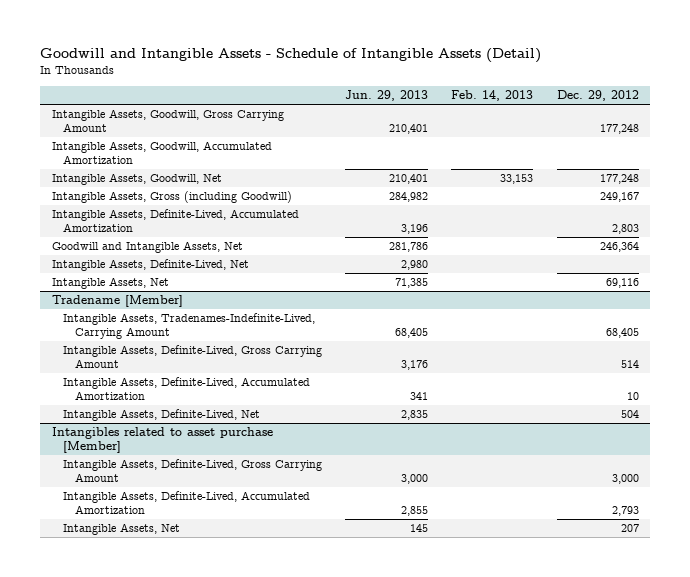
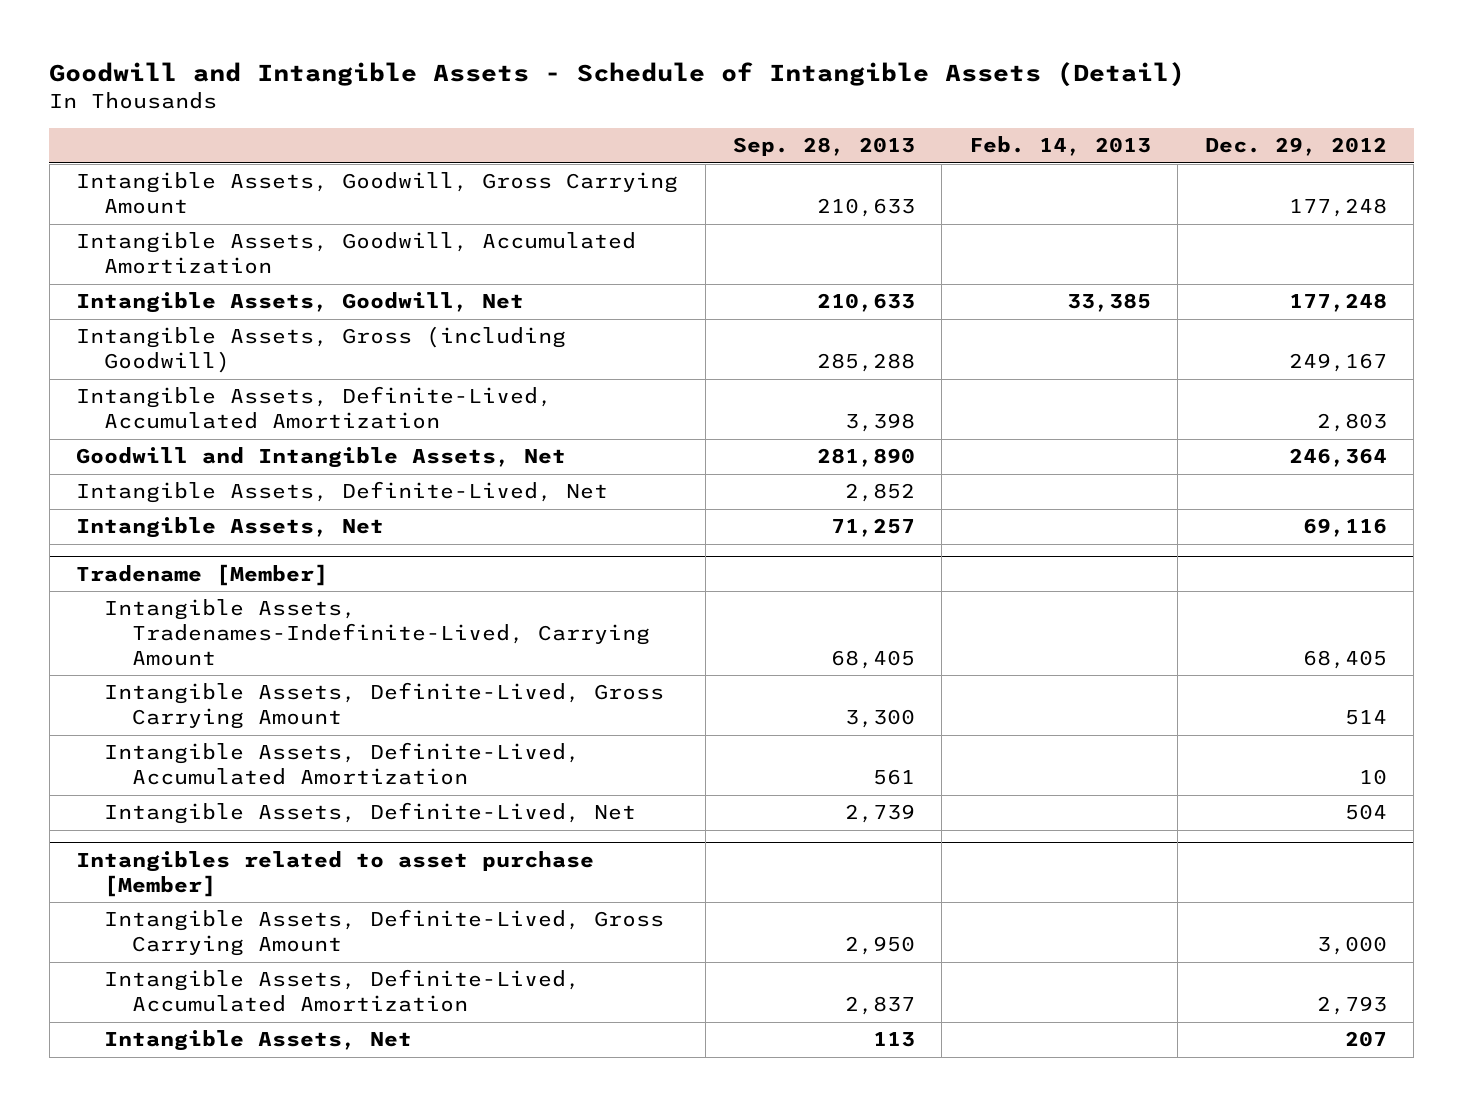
- | Jun. 29, 2013 | Feb. 14, 2013 | Dec. 29, 2012
+ | Sep. 28, 2013 | Feb. 14, 2013 | Dec. 29, 2012
- Intangible Assets, Goodwill, Net | 210,401 | 33,153 | 177,248
+ Intangible Assets, Goodwill, Net | 210,633 | 33,385 | 177,248

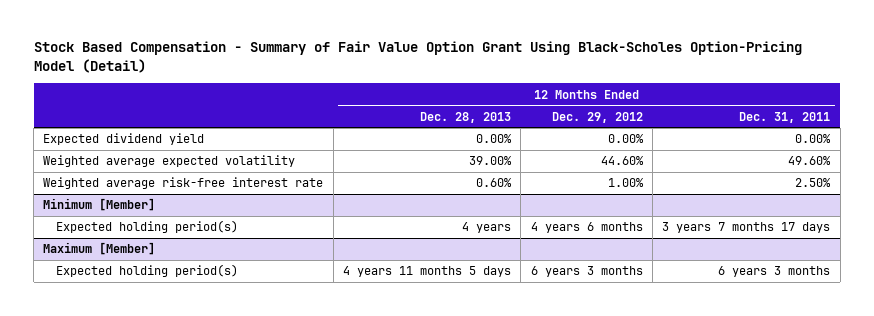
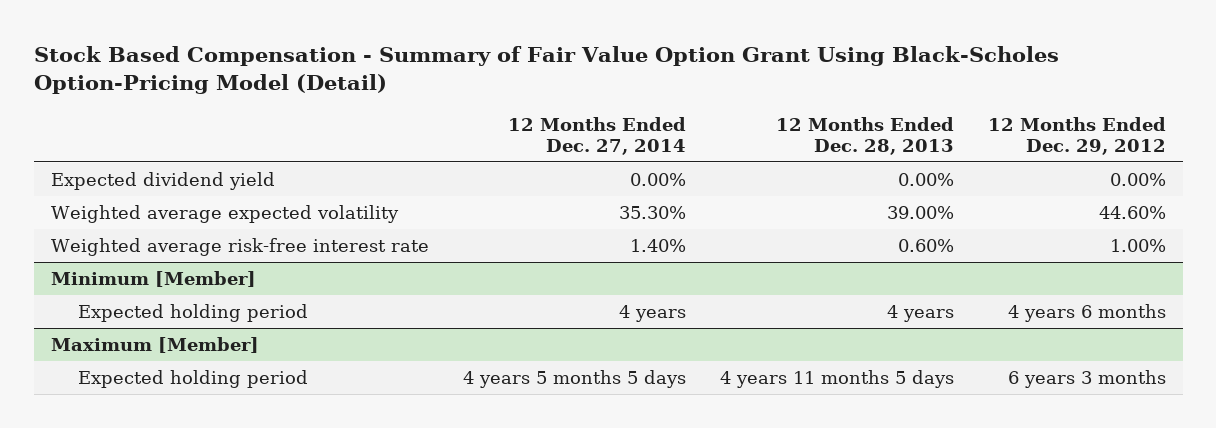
- | 12 Months Ended Dec. 28, 2013 | 12 Months Ended Dec. 29, 2012 | 12 Months Ended Dec. 31, 2011
+ | 12 Months Ended Dec. 27, 2014 | 12 Months Ended Dec. 28, 2013 | 12 Months Ended Dec. 29, 2012
@ Minimum [Member]
- Expected holding period(s) | 4 years | 4 years 6 months | 3 years 7 months 17 days
+ Expected holding period | 4 years | 4 years | 4 years 6 months
@ Maximum [Member]
- Expected holding period(s) | 4 years 11 months 5 days | 6 years 3 months | 6 years 3 months
+ Expected holding period | 4 years 5 months 5 days | 4 years 11 months 5 days | 6 years 3 months

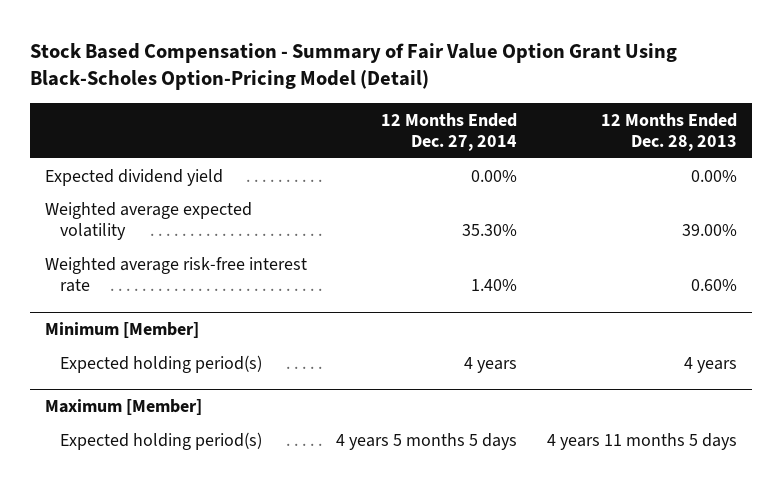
- | 12 Months Ended Dec. 27, 2014 | 12 Months Ended Dec. 28, 2013 | 12 Months Ended Dec. 29, 2012
+ | 12 Months Ended Dec. 27, 2014 | 12 Months Ended Dec. 28, 2013
@ Minimum [Member]
- Expected holding period | 4 years | 4 years | 4 years 6 months
+ Expected holding period(s) | 4 years | 4 years
@ Maximum [Member]
- Expected holding period | 4 years 5 months 5 days | 4 years 11 months 5 days | 6 years 3 months
+ Expected holding period(s) | 4 years 5 months 5 days | 4 years 11 months 5 days

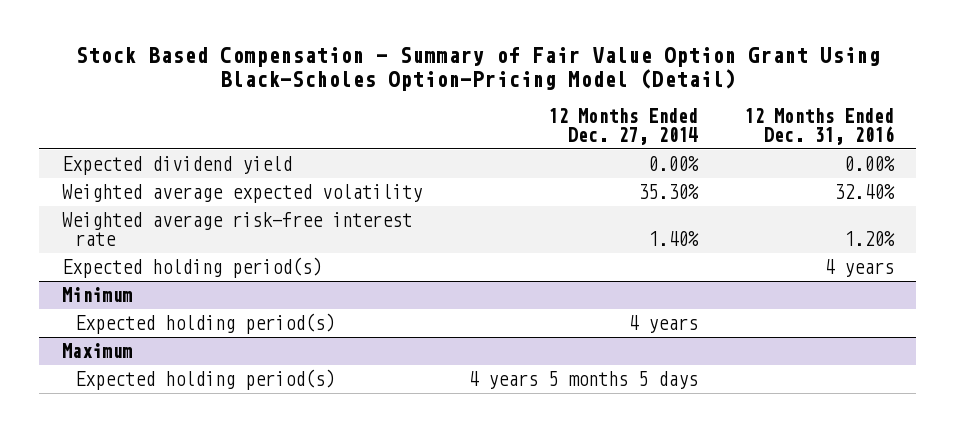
- | 12 Months Ended Dec. 27, 2014 | 12 Months Ended Dec. 28, 2013
+ | 12 Months Ended Dec. 27, 2014 | 12 Months Ended Dec. 31, 2016
- Minimum [Member]
+ Expected holding period(s) | | 4 years
+ Minimum
- Maximum [Member]
+ Maximum

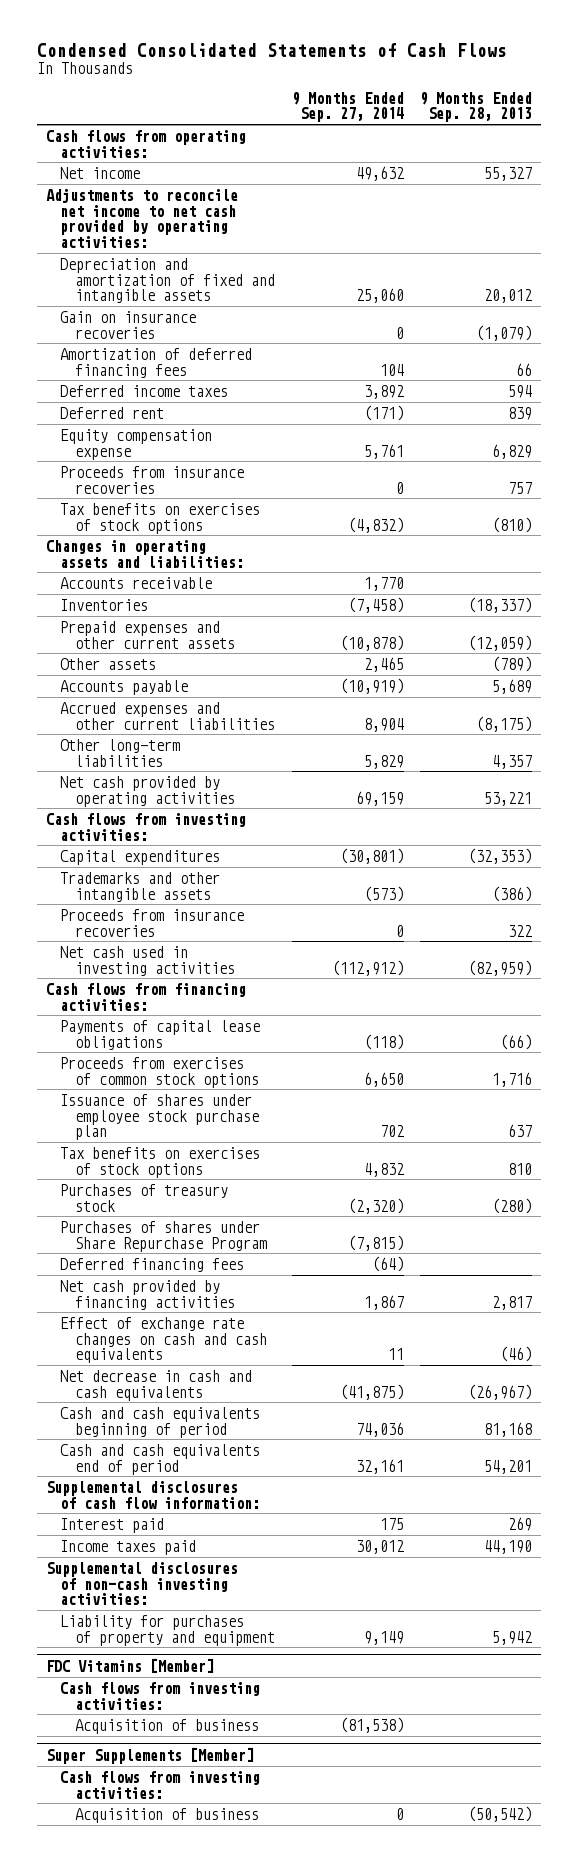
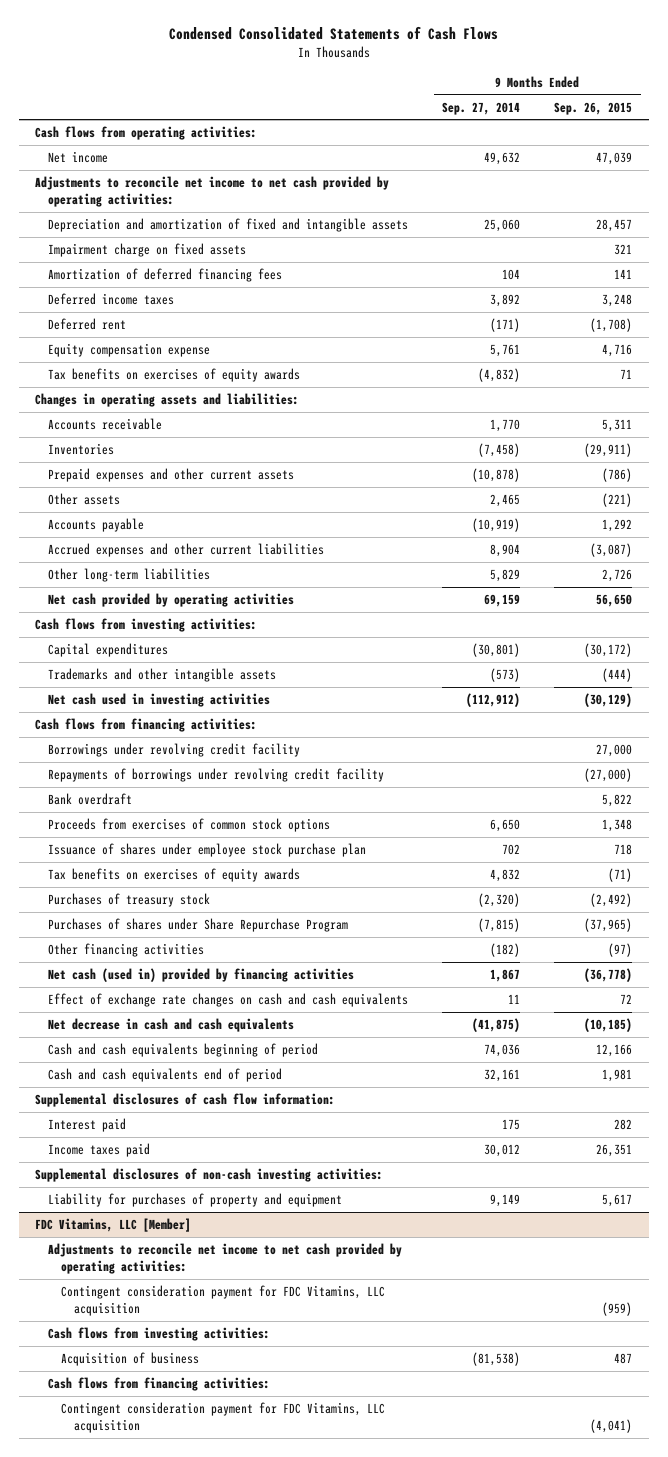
- | 9 Months Ended Sep. 27, 2014 | 9 Months Ended Sep. 28, 2013
+ | 9 Months Ended Sep. 27, 2014 | 9 Months Ended Sep. 26, 2015
- Gain on insurance recoveries | 0 | (1,079)
+ Impairment charge on fixed assets | | 321
- Proceeds from insurance recoveries | 0 | 757
- Tax benefits on exercises of stock options | (4,832) | (810)
+ Tax benefits on exercises of equity awards | (4,832) | 71
- Proceeds from insurance recoveries | 0 | 322
- Payments of capital lease obligations | (118) | (66)
+ Borrowings under revolving credit facility | | 27,000
+ Repayments of borrowings under revolving credit facility | | (27,000)
+ Bank overdraft | | 5,822
- Tax benefits on exercises of stock options | 4,832 | 810
+ Tax benefits on exercises of equity awards | 4,832 | (71)
- Deferred financing fees | (64) |
- Net cash provided by financing activities | 1,867 | 2,817
+ Other financing activities | (182) | (97)
+ Net cash (used in) provided by financing activities | 1,867 | (36,778)
- FDC Vitamins [Member]
+ FDC Vitamins, LLC [Member]
+ Adjustments to reconcile net income to net cash provided by operating activities:
+ Contingent consideration payment for FDC Vitamins, LLC acquisition | | (959)
- Super Supplements [Member]
- Cash flows from investing activities:
- Acquisition of business | 0 | (50,542)
+ Cash flows from financing activities:
+ Contingent consideration payment for FDC Vitamins, LLC acquisition | | (4,041)

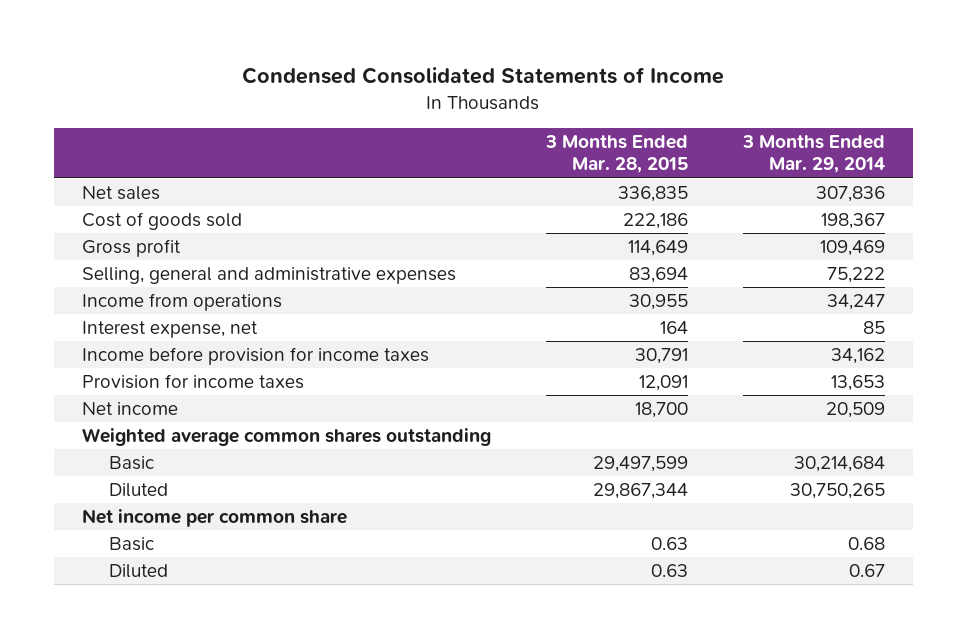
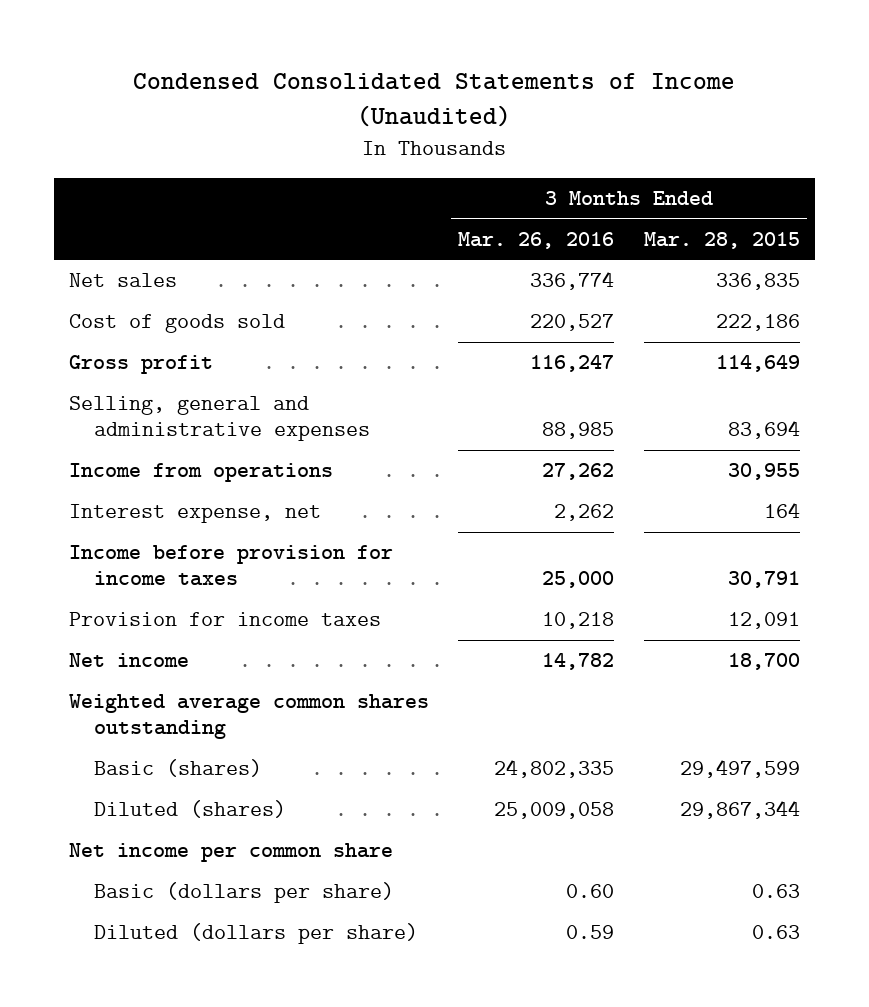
- Condensed Consolidated Statements of Income
+ Condensed Consolidated Statements of Income (Unaudited)
- | 3 Months Ended Mar. 28, 2015 | 3 Months Ended Mar. 29, 2014
+ | 3 Months Ended Mar. 26, 2016 | 3 Months Ended Mar. 28, 2015
- Basic | 29,497,599 | 30,214,684
- Diluted | 29,867,344 | 30,750,265
+ Basic (shares) | 24,802,335 | 29,497,599
+ Diluted (shares) | 25,009,058 | 29,867,344
- Basic | 0.63 | 0.68
- Diluted | 0.63 | 0.67
+ Basic (dollars per share) | 0.60 | 0.63
+ Diluted (dollars per share) | 0.59 | 0.63

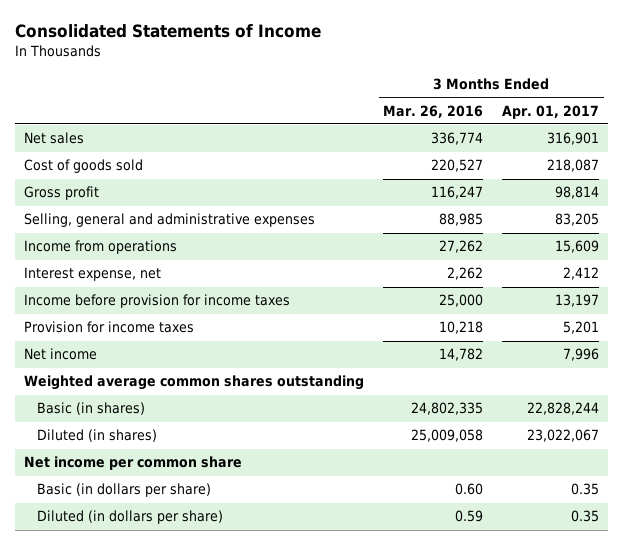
- Condensed Consolidated Statements of Income (Unaudited)
+ Consolidated Statements of Income
- | 3 Months Ended Mar. 26, 2016 | 3 Months Ended Mar. 28, 2015
+ | 3 Months Ended Mar. 26, 2016 | 3 Months Ended Apr. 01, 2017
- Basic (shares) | 24,802,335 | 29,497,599
- Diluted (shares) | 25,009,058 | 29,867,344
+ Basic (in shares) | 24,802,335 | 22,828,244
+ Diluted (in shares) | 25,009,058 | 23,022,067
- Basic (dollars per share) | 0.60 | 0.63
- Diluted (dollars per share) | 0.59 | 0.63
+ Basic (in dollars per share) | 0.60 | 0.35
+ Diluted (in dollars per share) | 0.59 | 0.35

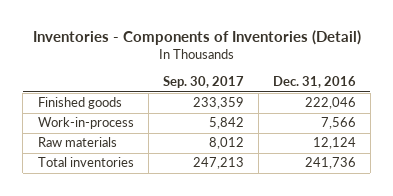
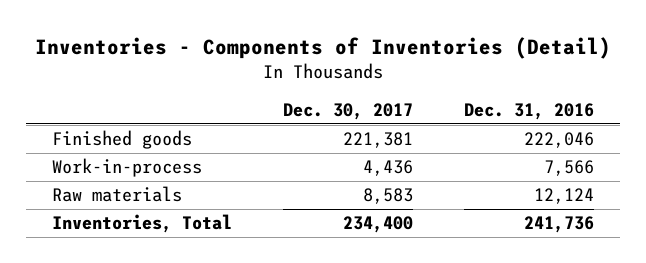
- | Sep. 30, 2017 | Dec. 31, 2016
+ | Dec. 30, 2017 | Dec. 31, 2016
- Total inventories | 247,213 | 241,736
+ Inventories, Total | 234,400 | 241,736

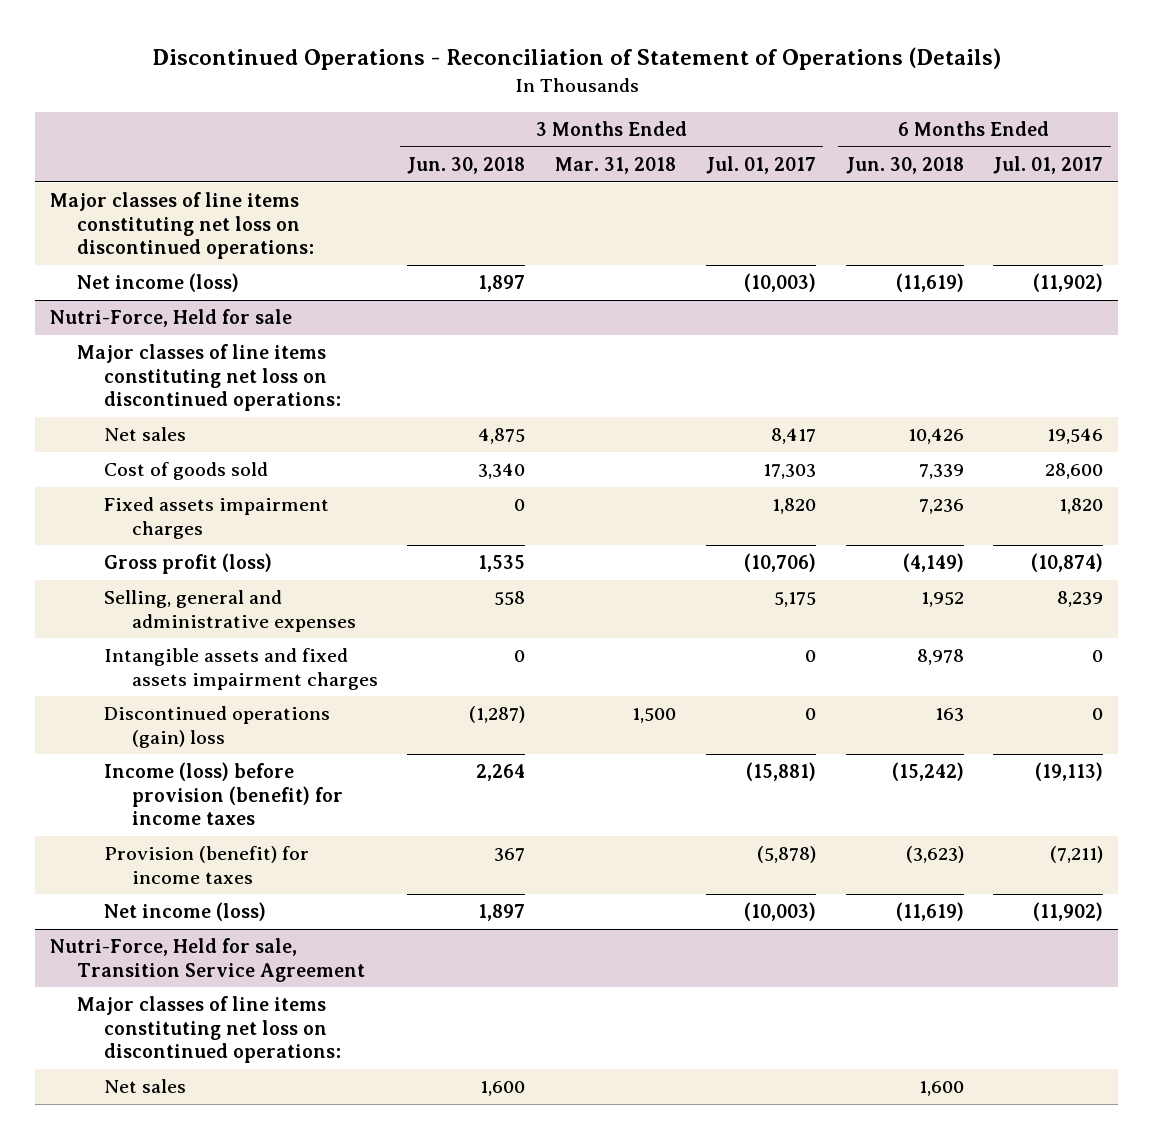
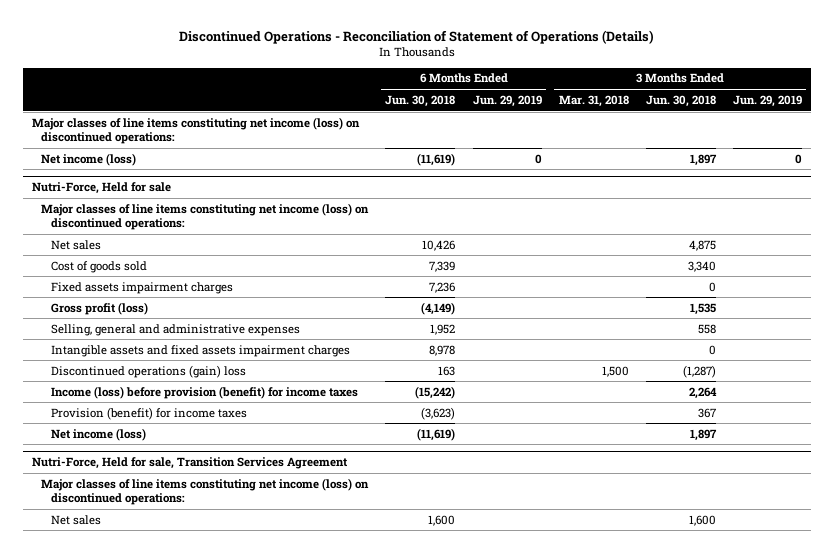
- | 3 Months Ended Jun. 30, 2018 | 3 Months Ended Mar. 31, 2018 | 3 Months Ended Jul. 01, 2017 | 6 Months Ended Jun. 30, 2018 | 6 Months Ended Jul. 01, 2017
+ | 6 Months Ended Jun. 30, 2018 | 6 Months Ended Jun. 29, 2019 | 3 Months Ended Mar. 31, 2018 | 3 Months Ended Jun. 30, 2018 | 3 Months Ended Jun. 29, 2019
- Major classes of line items constituting net loss on discontinued operations:
+ Major classes of line items constituting net income (loss) on discontinued operations:
@ Nutri-Force, Held for sale
- Major classes of line items constituting net loss on discontinued operations:
+ Major classes of line items constituting net income (loss) on discontinued operations:
- Nutri-Force, Held for sale, Transition Service Agreement
- Major classes of line items constituting net loss on discontinued operations:
+ Nutri-Force, Held for sale, Transition Services Agreement
+ Major classes of line items constituting net income (loss) on discontinued operations:

